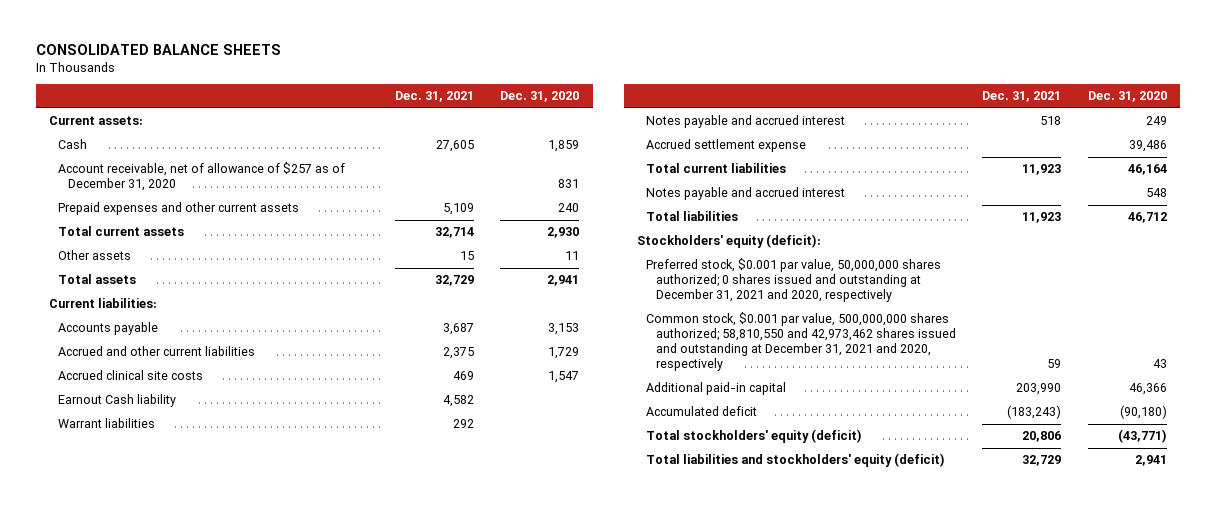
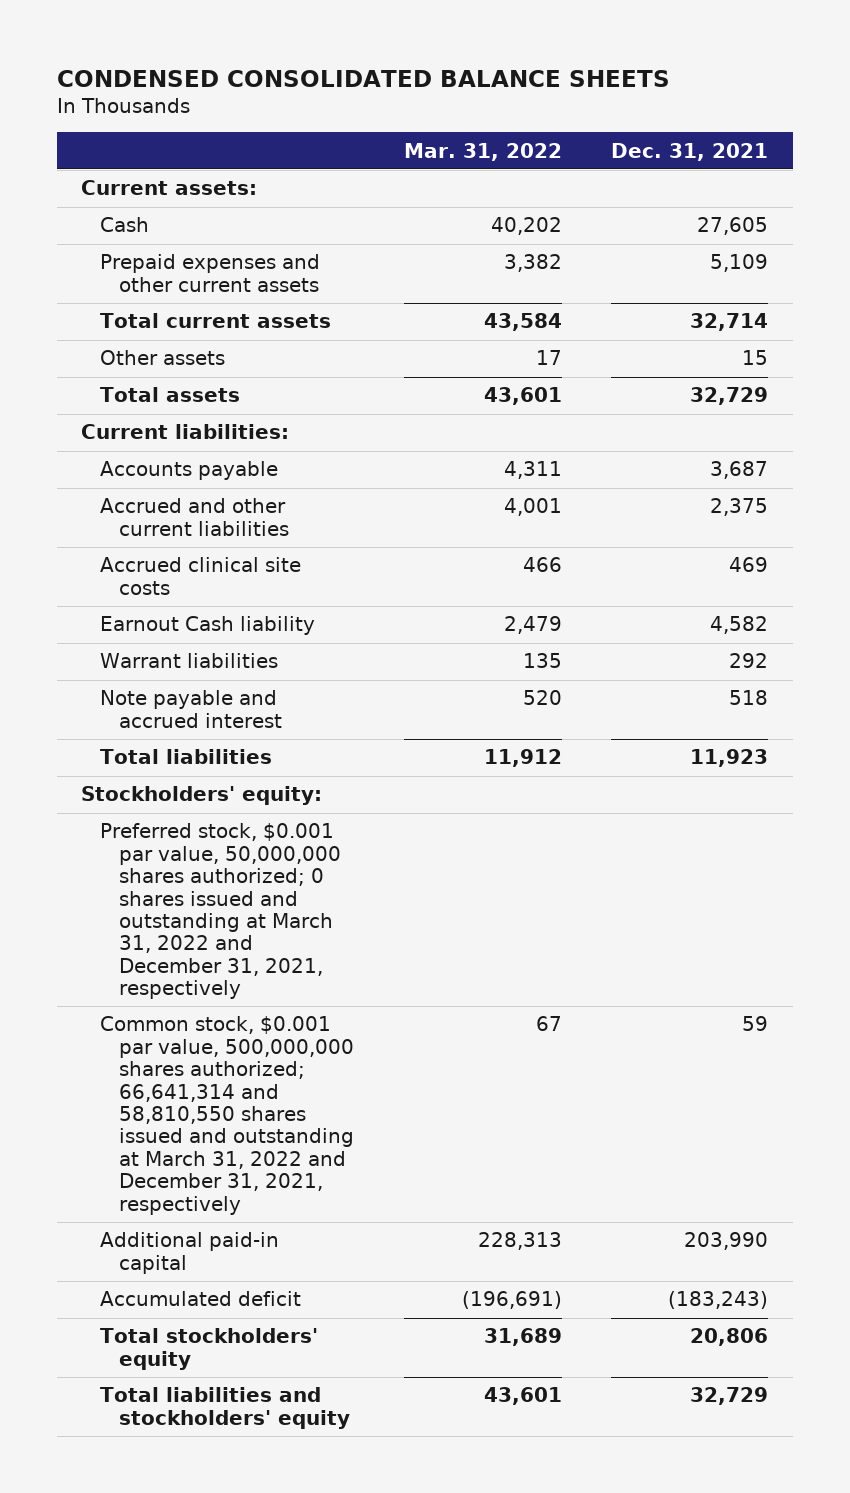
- CONSOLIDATED BALANCE SHEETS
+ CONDENSED CONSOLIDATED BALANCE SHEETS
- | Dec. 31, 2021 | Dec. 31, 2020
+ | Mar. 31, 2022 | Dec. 31, 2021
- Account receivable, net of allowance of $257 as of December 31, 2020 | | 831
- Notes payable and accrued interest | 518 | 249
- Accrued settlement expense | | 39,486
- Total current liabilities | 11,923 | 46,164
- Notes payable and accrued interest | | 548
+ Note payable and accrued interest | 520 | 518
- Stockholders' equity (deficit):
- Preferred stock, $0.001 par value, 50,000,000 shares authorized; 0 shares issued and outstanding at December 31, 2021 and 2020, respectively
- Common stock, $0.001 par value, 500,000,000 shares authorized; 58,810,550 and 42,973,462 shares issued and outstanding at December 31, 2021 and 2020, respectively | 59 | 43
+ Stockholders' equity:
+ Preferred stock, $0.001 par value, 50,000,000 shares authorized; 0 shares issued and outstanding at March 31, 2022 and December 31, 2021, respectively
+ Common stock, $0.001 par value, 500,000,000 shares authorized; 66,641,314 and 58,810,550 shares issued and outstanding at March 31, 2022 and December 31, 2021, respectively | 67 | 59
- Total stockholders' equity (deficit) | 20,806 | (43,771)
- Total liabilities and stockholders' equity (deficit) | 32,729 | 2,941
+ Total stockholders' equity | 31,689 | 20,806
+ Total liabilities and stockholders' equity | 43,601 | 32,729

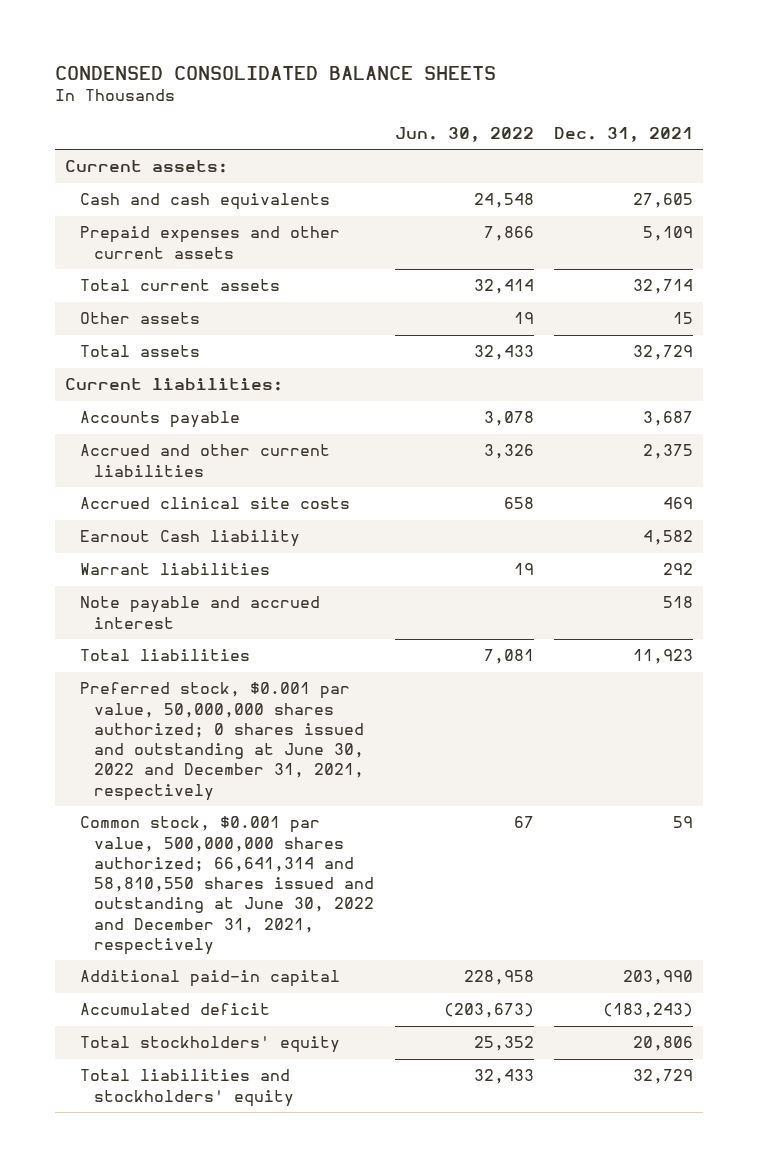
- | Mar. 31, 2022 | Dec. 31, 2021
+ | Jun. 30, 2022 | Dec. 31, 2021
- Cash | 40,202 | 27,605
+ Cash and cash equivalents | 24,548 | 27,605
- Stockholders' equity:
- Preferred stock, $0.001 par value, 50,000,000 shares authorized; 0 shares issued and outstanding at March 31, 2022 and December 31, 2021, respectively
- Common stock, $0.001 par value, 500,000,000 shares authorized; 66,641,314 and 58,810,550 shares issued and outstanding at March 31, 2022 and December 31, 2021, respectively | 67 | 59
+ Preferred stock, $0.001 par value, 50,000,000 shares authorized; 0 shares issued and outstanding at June 30, 2022 and December 31, 2021, respectively
+ Common stock, $0.001 par value, 500,000,000 shares authorized; 66,641,314 and 58,810,550 shares issued and outstanding at June 30, 2022 and December 31, 2021, respectively | 67 | 59

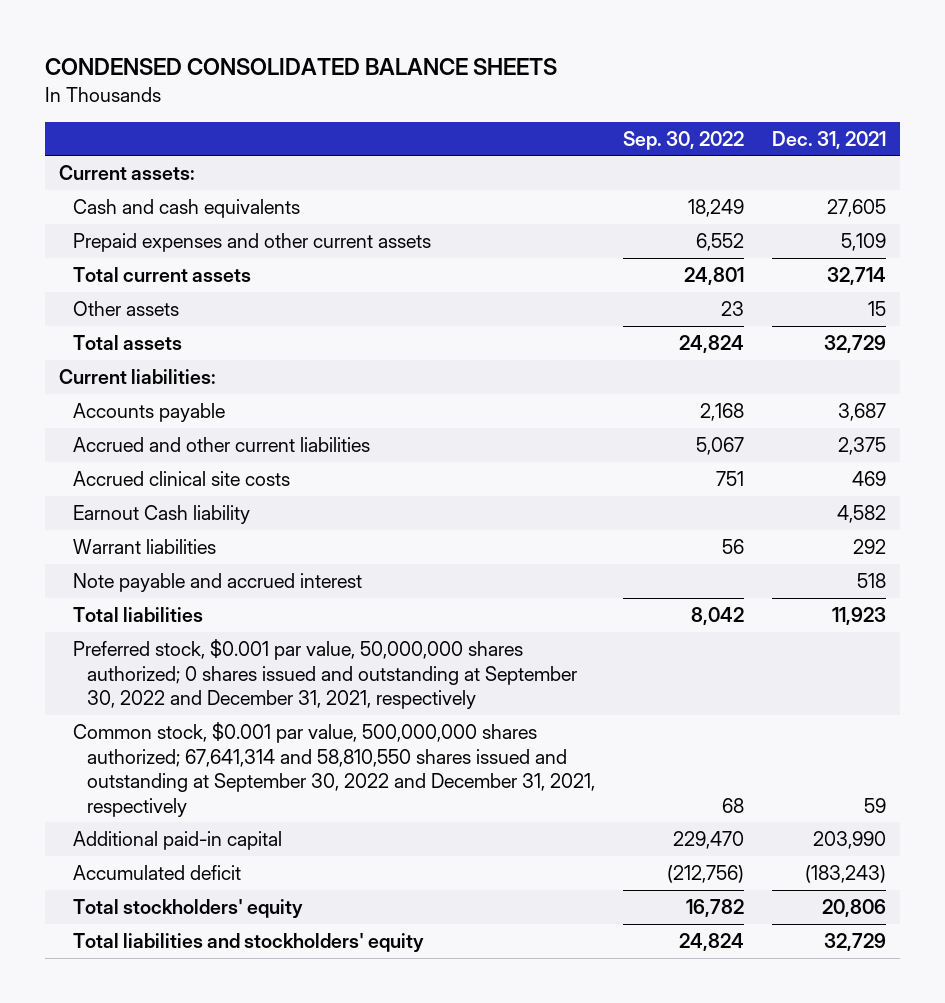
- | Jun. 30, 2022 | Dec. 31, 2021
+ | Sep. 30, 2022 | Dec. 31, 2021
- Preferred stock, $0.001 par value, 50,000,000 shares authorized; 0 shares issued and outstanding at June 30, 2022 and December 31, 2021, respectively
- Common stock, $0.001 par value, 500,000,000 shares authorized; 66,641,314 and 58,810,550 shares issued and outstanding at June 30, 2022 and December 31, 2021, respectively | 67 | 59
+ Preferred stock, $0.001 par value, 50,000,000 shares authorized; 0 shares issued and outstanding at September 30, 2022 and December 31, 2021, respectively
+ Common stock, $0.001 par value, 500,000,000 shares authorized; 67,641,314 and 58,810,550 shares issued and outstanding at September 30, 2022 and December 31, 2021, respectively | 68 | 59

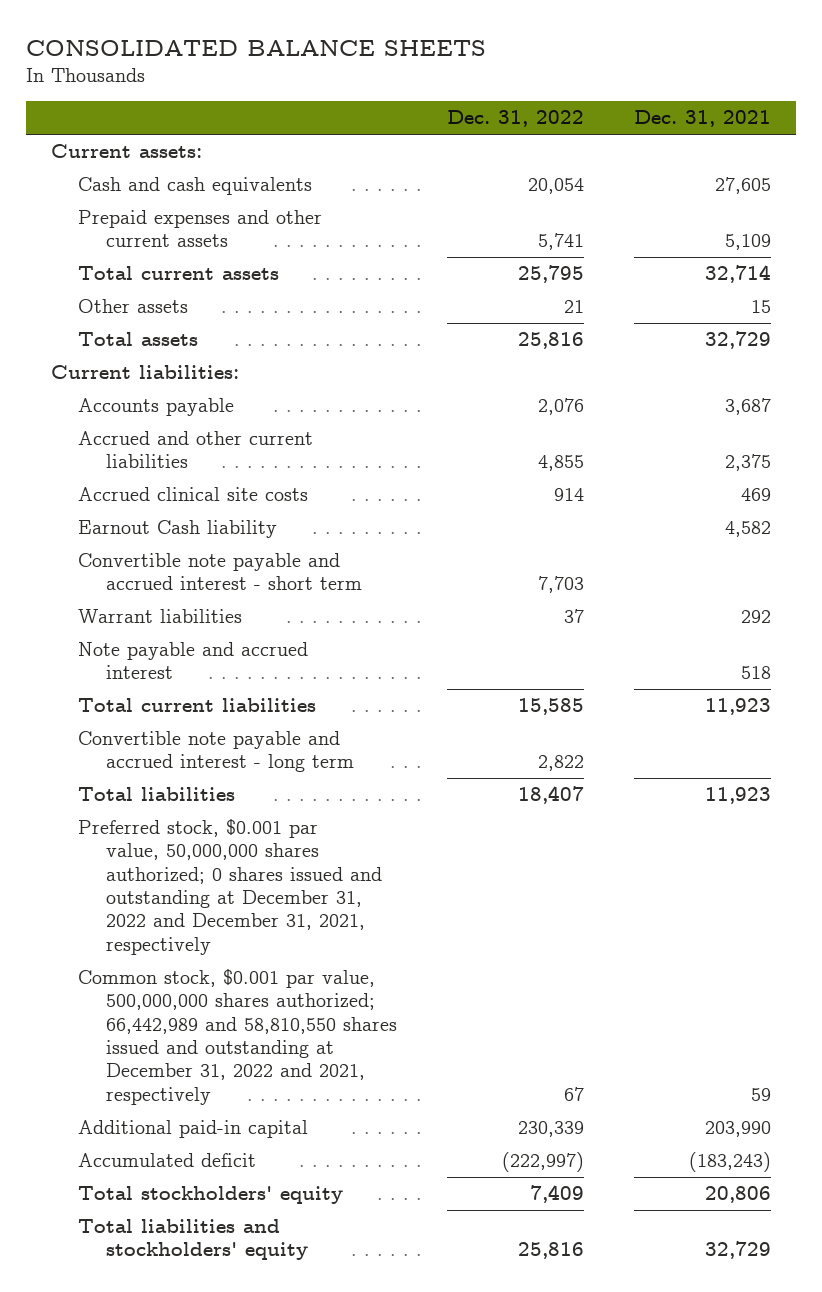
- CONDENSED CONSOLIDATED BALANCE SHEETS
+ CONSOLIDATED BALANCE SHEETS
- | Sep. 30, 2022 | Dec. 31, 2021
+ | Dec. 31, 2022 | Dec. 31, 2021
+ Convertible note payable and accrued interest - short term | 7,703 |
+ Total current liabilities | 15,585 | 11,923
+ Convertible note payable and accrued interest - long term | 2,822 |
- Preferred stock, $0.001 par value, 50,000,000 shares authorized; 0 shares issued and outstanding at September 30, 2022 and December 31, 2021, respectively
- Common stock, $0.001 par value, 500,000,000 shares authorized; 67,641,314 and 58,810,550 shares issued and outstanding at September 30, 2022 and December 31, 2021, respectively | 68 | 59
+ Preferred stock, $0.001 par value, 50,000,000 shares authorized; 0 shares issued and outstanding at December 31, 2022 and December 31, 2021, respectively
+ Common stock, $0.001 par value, 500,000,000 shares authorized; 66,442,989 and 58,810,550 shares issued and outstanding at December 31, 2022 and 2021, respectively | 67 | 59

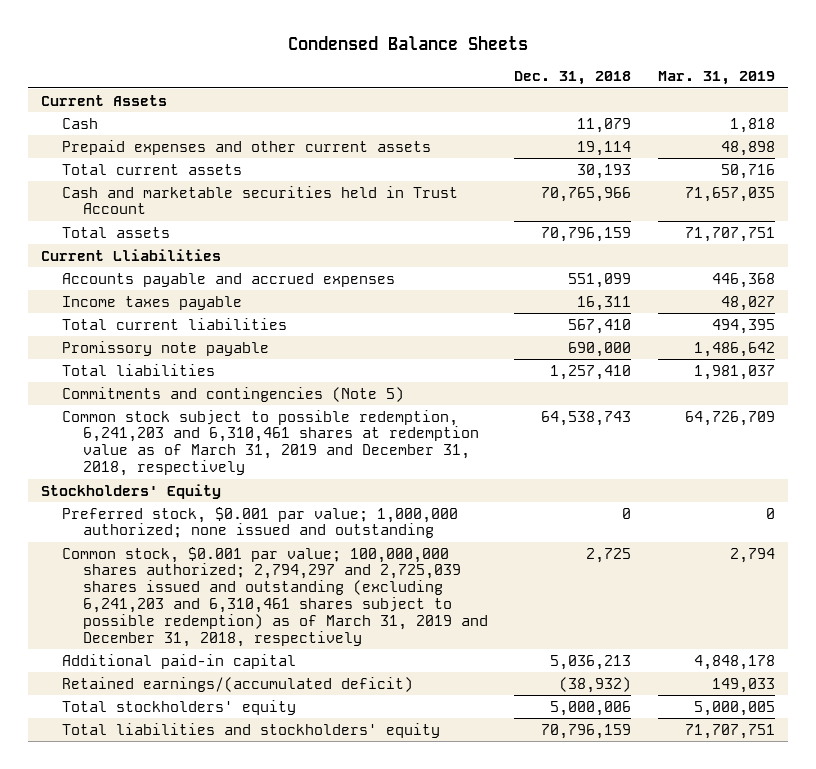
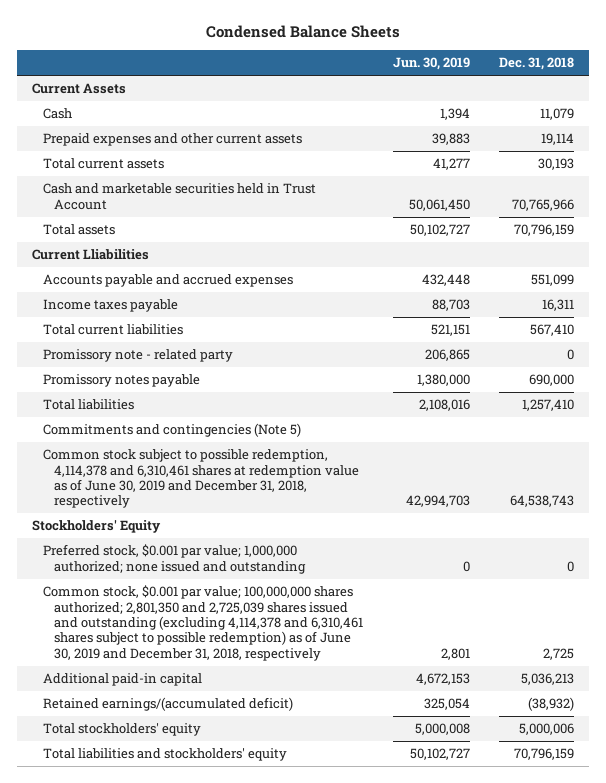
- | Dec. 31, 2018 | Mar. 31, 2019
+ | Jun. 30, 2019 | Dec. 31, 2018
- Promissory note payable | 690,000 | 1,486,642
+ Promissory note - related party | 206,865 | 0
+ Promissory notes payable | 1,380,000 | 690,000
- Common stock subject to possible redemption, 6,241,203 and 6,310,461 shares at redemption value as of March 31, 2019 and December 31, 2018, respectively | 64,538,743 | 64,726,709
+ Common stock subject to possible redemption, 4,114,378 and 6,310,461 shares at redemption value as of June 30, 2019 and December 31, 2018, respectively | 42,994,703 | 64,538,743
- Common stock, $0.001 par value; 100,000,000 shares authorized; 2,794,297 and 2,725,039 shares issued and outstanding (excluding 6,241,203 and 6,310,461 shares subject to possible redemption) as of March 31, 2019 and December 31, 2018, respectively | 2,725 | 2,794
+ Common stock, $0.001 par value; 100,000,000 shares authorized; 2,801,350 and 2,725,039 shares issued and outstanding (excluding 4,114,378 and 6,310,461 shares subject to possible redemption) as of June 30, 2019 and December 31, 2018, respectively | 2,801 | 2,725

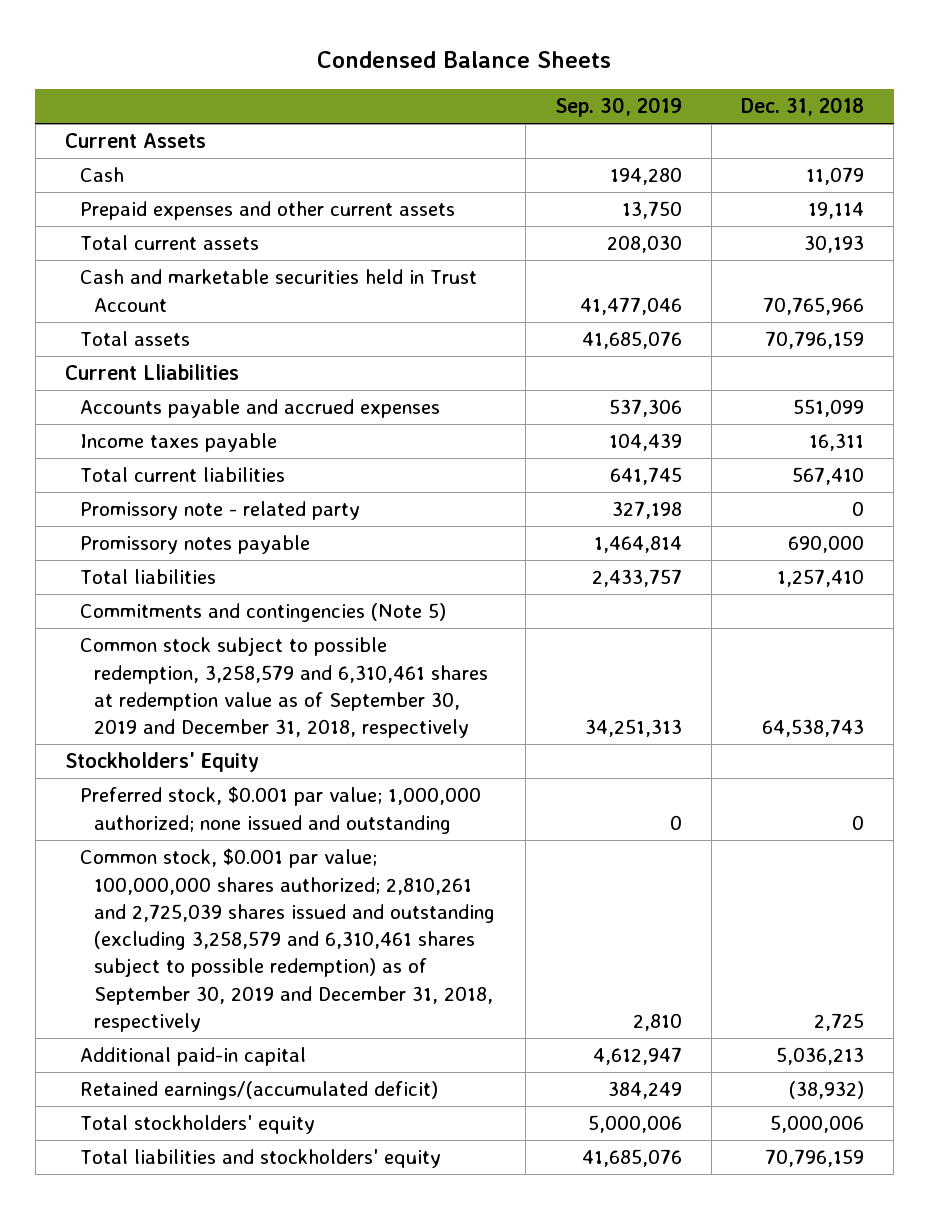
- | Jun. 30, 2019 | Dec. 31, 2018
+ | Sep. 30, 2019 | Dec. 31, 2018
- Common stock subject to possible redemption, 4,114,378 and 6,310,461 shares at redemption value as of June 30, 2019 and December 31, 2018, respectively | 42,994,703 | 64,538,743
+ Common stock subject to possible redemption, 3,258,579 and 6,310,461 shares at redemption value as of September 30, 2019 and December 31, 2018, respectively | 34,251,313 | 64,538,743
- Common stock, $0.001 par value; 100,000,000 shares authorized; 2,801,350 and 2,725,039 shares issued and outstanding (excluding 4,114,378 and 6,310,461 shares subject to possible redemption) as of June 30, 2019 and December 31, 2018, respectively | 2,801 | 2,725
+ Common stock, $0.001 par value; 100,000,000 shares authorized; 2,810,261 and 2,725,039 shares issued and outstanding (excluding 3,258,579 and 6,310,461 shares subject to possible redemption) as of September 30, 2019 and December 31, 2018, respectively | 2,810 | 2,725

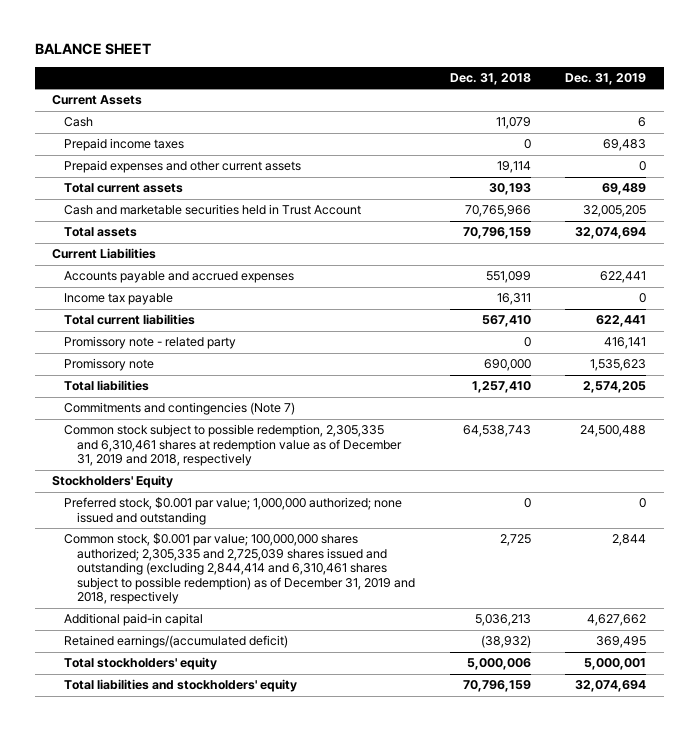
- Condensed Balance Sheets
+ BALANCE SHEET
- | Sep. 30, 2019 | Dec. 31, 2018
+ | Dec. 31, 2018 | Dec. 31, 2019
+ Prepaid income taxes | 0 | 69,483
- Current Lliabilities
+ Current Liabilities
- Income taxes payable | 104,439 | 16,311
+ Income tax payable | 16,311 | 0
- Promissory notes payable | 1,464,814 | 690,000
+ Promissory note | 690,000 | 1,535,623
- Commitments and contingencies (Note 5)
- Common stock subject to possible redemption, 3,258,579 and 6,310,461 shares at redemption value as of September 30, 2019 and December 31, 2018, respectively | 34,251,313 | 64,538,743
+ Commitments and contingencies (Note 7)
+ Common stock subject to possible redemption, 2,305,335 and 6,310,461 shares at redemption value as of December 31, 2019 and 2018, respectively | 64,538,743 | 24,500,488
- Common stock, $0.001 par value; 100,000,000 shares authorized; 2,810,261 and 2,725,039 shares issued and outstanding (excluding 3,258,579 and 6,310,461 shares subject to possible redemption) as of September 30, 2019 and December 31, 2018, respectively | 2,810 | 2,725
+ Common stock, $0.001 par value; 100,000,000 shares authorized; 2,305,335 and 2,725,039 shares issued and outstanding (excluding 2,844,414 and 6,310,461 shares subject to possible redemption) as of December 31, 2019 and 2018, respectively | 2,725 | 2,844

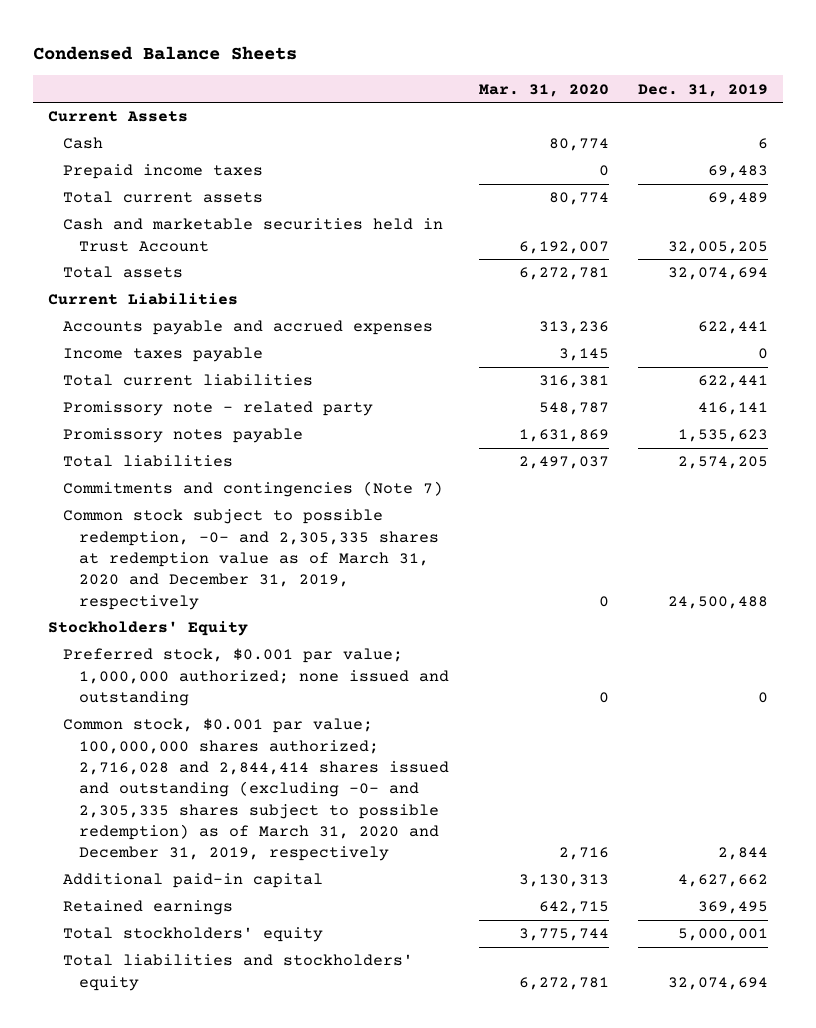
- BALANCE SHEET
+ Condensed Balance Sheets
- | Dec. 31, 2018 | Dec. 31, 2019
+ | Mar. 31, 2020 | Dec. 31, 2019
- Prepaid expenses and other current assets | 19,114 | 0
- Income tax payable | 16,311 | 0
+ Income taxes payable | 3,145 | 0
- Promissory note | 690,000 | 1,535,623
+ Promissory notes payable | 1,631,869 | 1,535,623
- Common stock subject to possible redemption, 2,305,335 and 6,310,461 shares at redemption value as of December 31, 2019 and 2018, respectively | 64,538,743 | 24,500,488
+ Common stock subject to possible redemption, -0- and 2,305,335 shares at redemption value as of March 31, 2020 and December 31, 2019, respectively | 0 | 24,500,488
- Common stock, $0.001 par value; 100,000,000 shares authorized; 2,305,335 and 2,725,039 shares issued and outstanding (excluding 2,844,414 and 6,310,461 shares subject to possible redemption) as of December 31, 2019 and 2018, respectively | 2,725 | 2,844
+ Common stock, $0.001 par value; 100,000,000 shares authorized; 2,716,028 and 2,844,414 shares issued and outstanding (excluding -0- and 2,305,335 shares subject to possible redemption) as of March 31, 2020 and December 31, 2019, respectively | 2,716 | 2,844
- Retained earnings/(accumulated deficit) | (38,932) | 369,495
+ Retained earnings | 642,715 | 369,495

